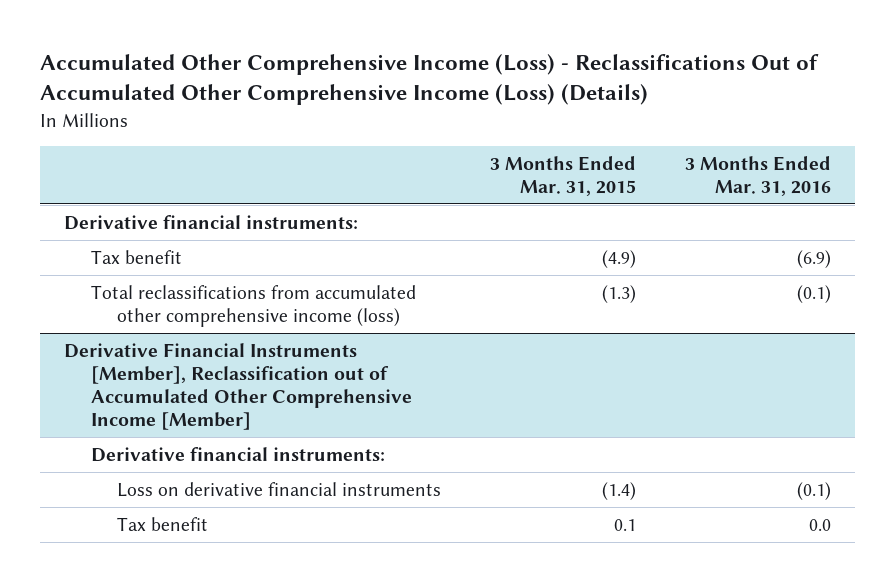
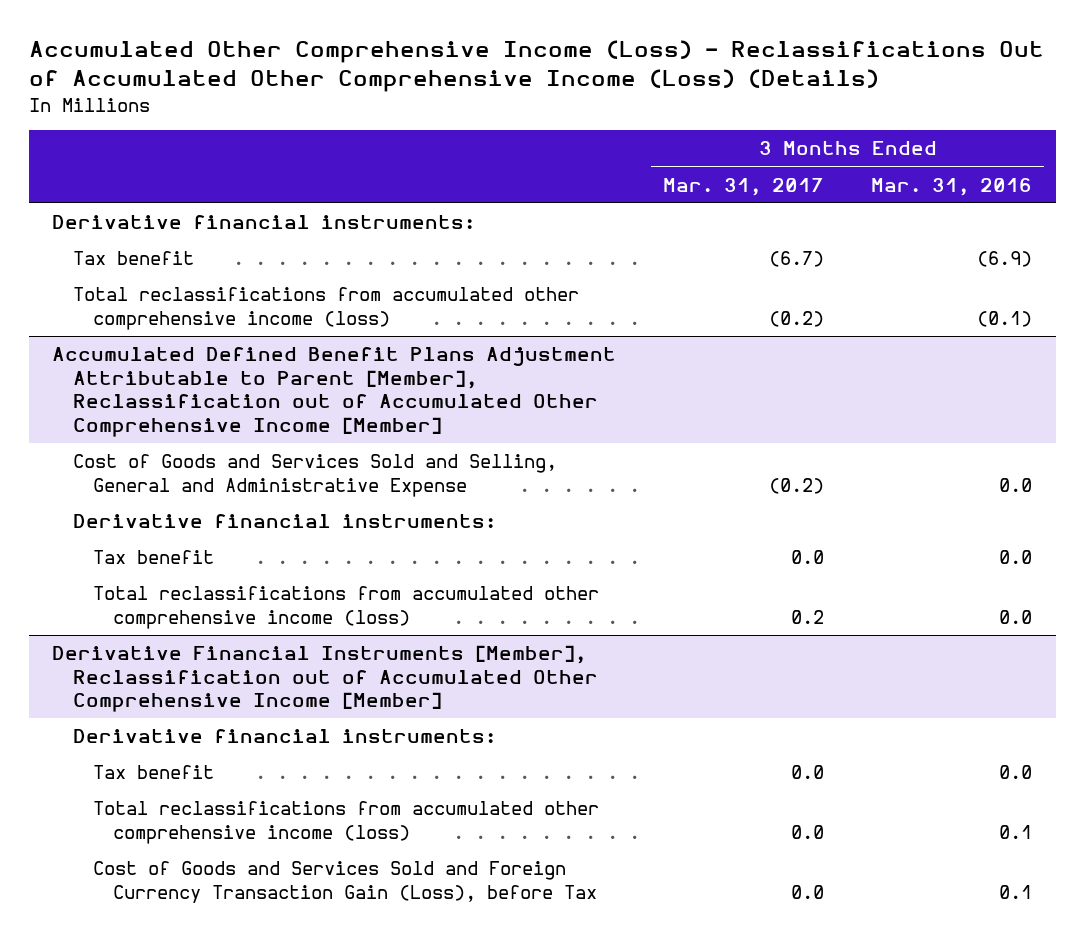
- | 3 Months Ended Mar. 31, 2015 | 3 Months Ended Mar. 31, 2016
+ | 3 Months Ended Mar. 31, 2017 | 3 Months Ended Mar. 31, 2016
+ Accumulated Defined Benefit Plans Adjustment Attributable to Parent [Member], Reclassification out of Accumulated Other Comprehensive Income [Member]
+ Cost of Goods and Services Sold and Selling, General and Administrative Expense | (0.2) | 0.0
+ Derivative financial instruments:
+ Tax benefit | 0.0 | 0.0
+ Total reclassifications from accumulated other comprehensive income (loss) | 0.2 | 0.0
@ Derivative Financial Instruments [Member], Reclassification out of Accumulated Other Comprehensive Income [Member]
- Loss on derivative financial instruments | (1.4) | (0.1)
+ Total reclassifications from accumulated other comprehensive income (loss) | 0.0 | 0.1
+ Cost of Goods and Services Sold and Foreign Currency Transaction Gain (Loss), before Tax | 0.0 | 0.1

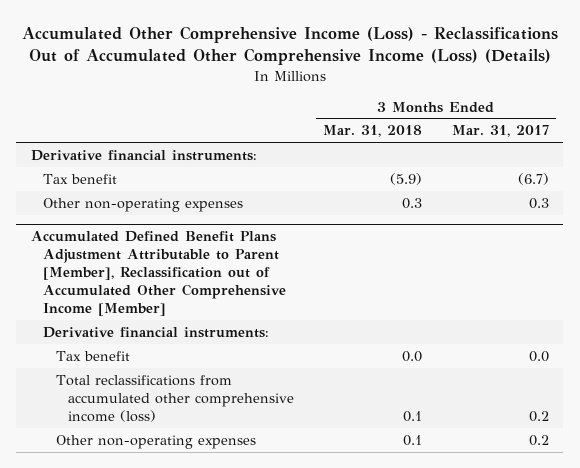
- | 3 Months Ended Mar. 31, 2017 | 3 Months Ended Mar. 31, 2016
+ | 3 Months Ended Mar. 31, 2018 | 3 Months Ended Mar. 31, 2017
- Total reclassifications from accumulated other comprehensive income (loss) | (0.2) | (0.1)
+ Other non-operating expenses | 0.3 | 0.3
@ Accumulated Defined Benefit Plans Adjustment Attributable to Parent [Member], Reclassification out of Accumulated Other Comprehensive Income [Member]
- Cost of Goods and Services Sold and Selling, General and Administrative Expense | (0.2) | 0.0
- Derivative Financial Instruments [Member], Reclassification out of Accumulated Other Comprehensive Income [Member]
- Derivative financial instruments:
- Tax benefit | 0.0 | 0.0
- Total reclassifications from accumulated other comprehensive income (loss) | 0.0 | 0.1
- Cost of Goods and Services Sold and Foreign Currency Transaction Gain (Loss), before Tax | 0.0 | 0.1
@ Accumulated Defined Benefit Plans Adjustment Attributable to Parent [Member], Reclassification out of Accumulated Other Comprehensive Income [Member]
+ Other non-operating expenses | 0.1 | 0.2

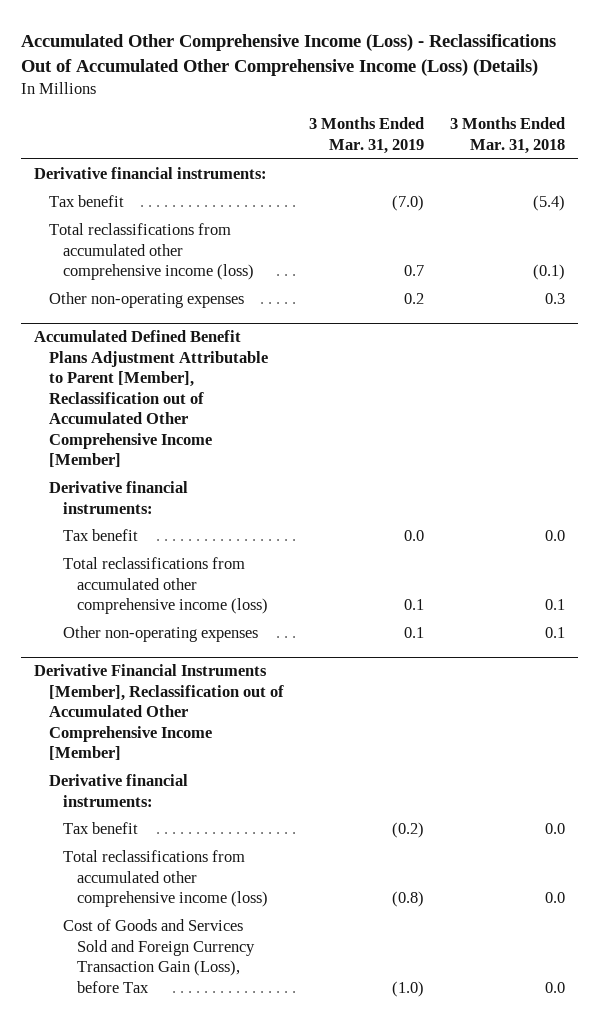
- | 3 Months Ended Mar. 31, 2018 | 3 Months Ended Mar. 31, 2017
+ | 3 Months Ended Mar. 31, 2019 | 3 Months Ended Mar. 31, 2018
- Tax benefit | (5.9) | (6.7)
+ Tax benefit | (7.0) | (5.4)
+ Total reclassifications from accumulated other comprehensive income (loss) | 0.7 | (0.1)
+ Derivative Financial Instruments [Member], Reclassification out of Accumulated Other Comprehensive Income [Member]
+ Derivative financial instruments:
+ Tax benefit | (0.2) | 0.0
+ Total reclassifications from accumulated other comprehensive income (loss) | (0.8) | 0.0
+ Cost of Goods and Services Sold and Foreign Currency Transaction Gain (Loss), before Tax | (1.0) | 0.0

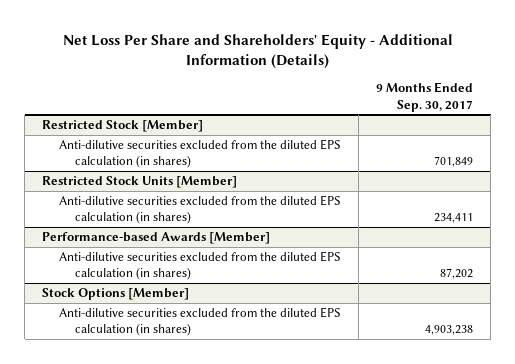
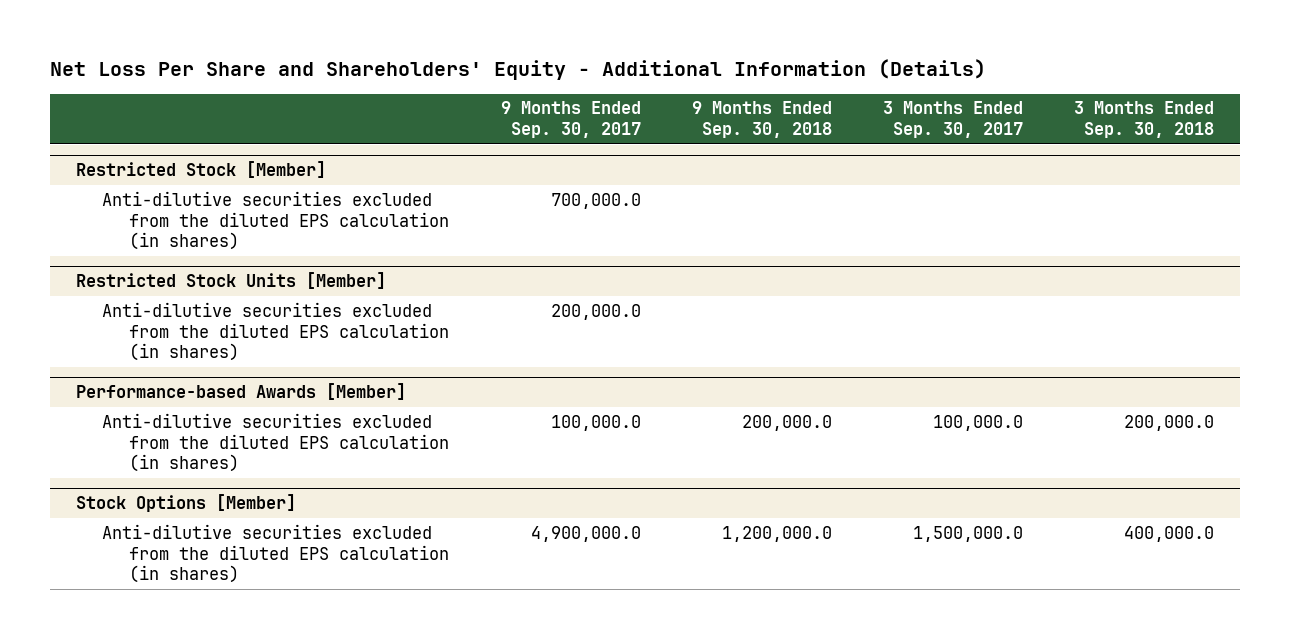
- | 9 Months Ended Sep. 30, 2017
+ | 9 Months Ended Sep. 30, 2017 | 9 Months Ended Sep. 30, 2018 | 3 Months Ended Sep. 30, 2017 | 3 Months Ended Sep. 30, 2018
@ Restricted Stock [Member]
- Anti-dilutive securities excluded from the diluted EPS calculation (in shares) | 701,849
+ Anti-dilutive securities excluded from the diluted EPS calculation (in shares) | 700,000.0 | | |
@ Restricted Stock Units [Member]
- Anti-dilutive securities excluded from the diluted EPS calculation (in shares) | 234,411
+ Anti-dilutive securities excluded from the diluted EPS calculation (in shares) | 200,000.0 | | |
@ Performance-based Awards [Member]
- Anti-dilutive securities excluded from the diluted EPS calculation (in shares) | 87,202
+ Anti-dilutive securities excluded from the diluted EPS calculation (in shares) | 100,000.0 | 200,000.0 | 100,000.0 | 200,000.0
@ Stock Options [Member]
- Anti-dilutive securities excluded from the diluted EPS calculation (in shares) | 4,903,238
+ Anti-dilutive securities excluded from the diluted EPS calculation (in shares) | 4,900,000.0 | 1,200,000.0 | 1,500,000.0 | 400,000.0

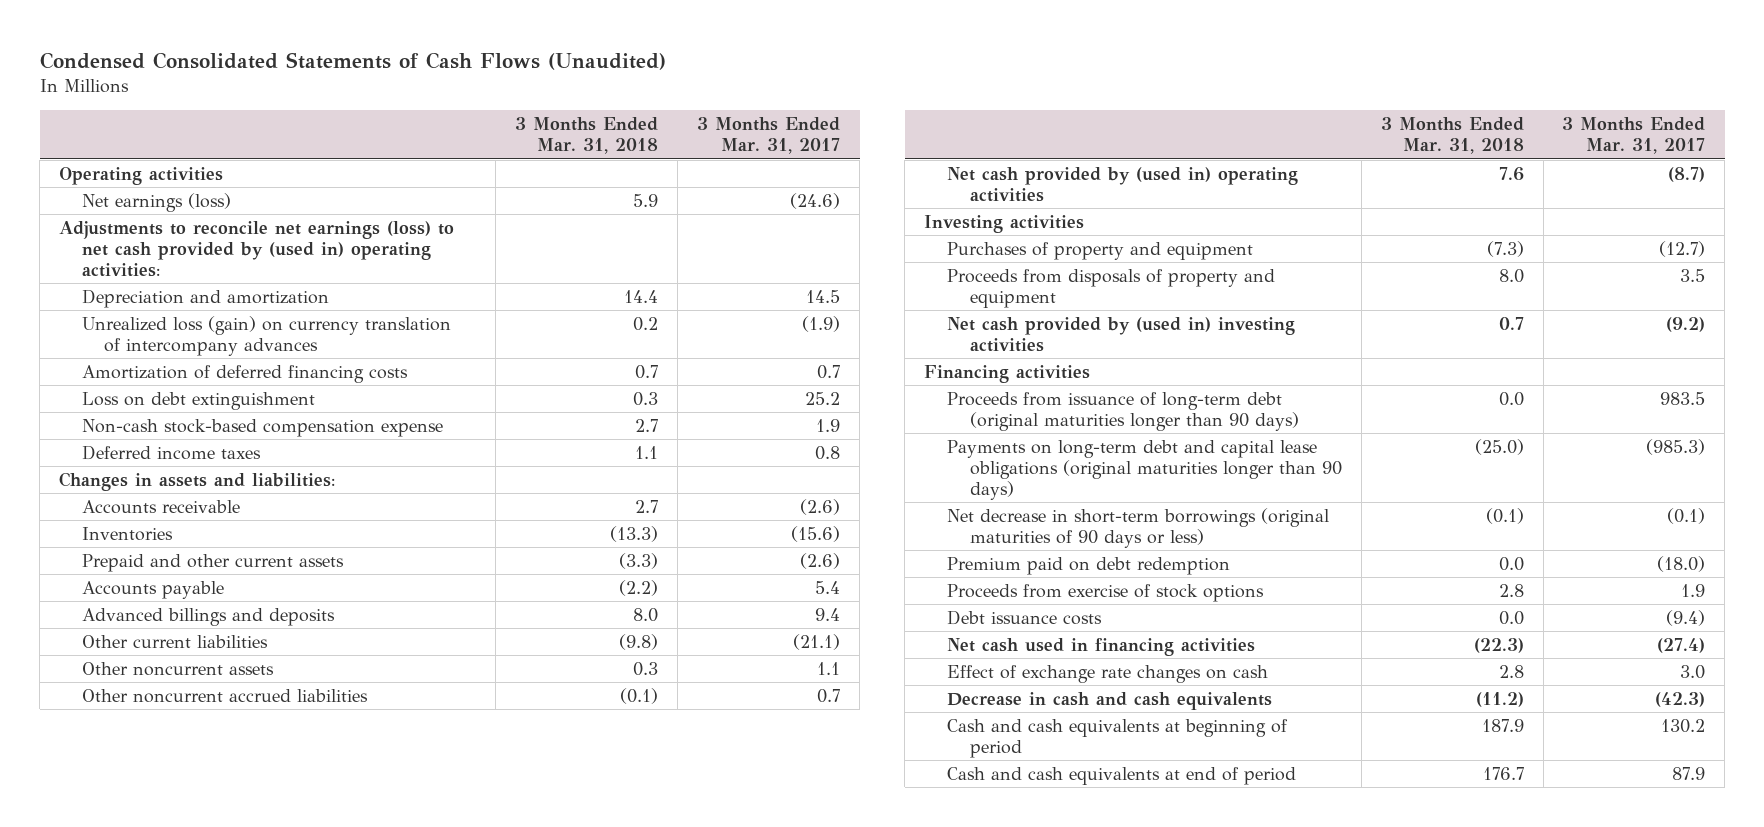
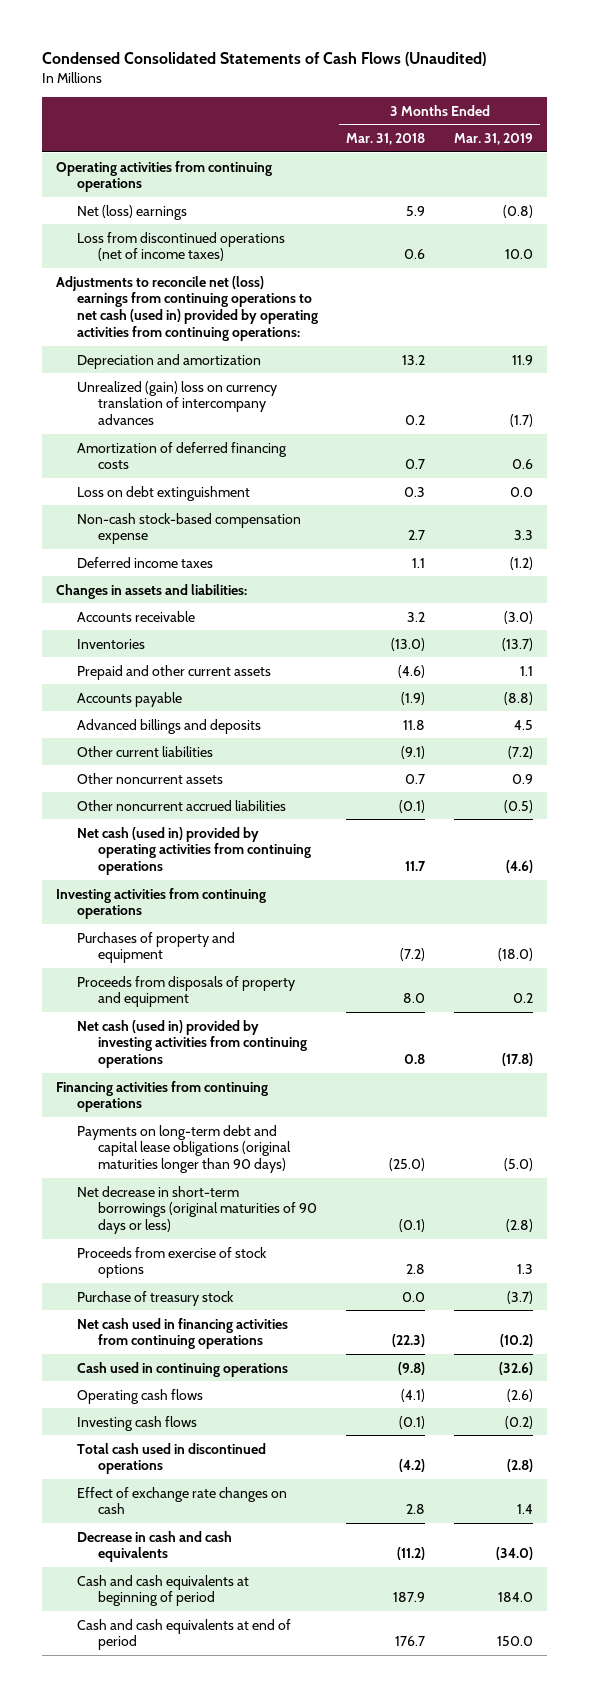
- | 3 Months Ended Mar. 31, 2018 | 3 Months Ended Mar. 31, 2017
+ | 3 Months Ended Mar. 31, 2018 | 3 Months Ended Mar. 31, 2019
- Operating activities
- Net earnings (loss) | 5.9 | (24.6)
- Adjustments to reconcile net earnings (loss) to net cash provided by (used in) operating activities:
- Depreciation and amortization | 14.4 | 14.5
- Unrealized loss (gain) on currency translation of intercompany advances | 0.2 | (1.9)
+ Operating activities from continuing operations
+ Net (loss) earnings | 5.9 | (0.8)
+ Loss from discontinued operations (net of income taxes) | 0.6 | 10.0
+ Adjustments to reconcile net (loss) earnings from continuing operations to net cash (used in) provided by operating activities from continuing operations:
+ Depreciation and amortization | 13.2 | 11.9
+ Unrealized (gain) loss on currency translation of intercompany advances | 0.2 | (1.7)
- Accounts receivable | 2.7 | (2.6)
- Inventories | (13.3) | (15.6)
- Prepaid and other current assets | (3.3) | (2.6)
- Accounts payable | (2.2) | 5.4
- Advanced billings and deposits | 8.0 | 9.4
- Other current liabilities | (9.8) | (21.1)
- Other noncurrent assets | 0.3 | 1.1
+ Accounts receivable | 3.2 | (3.0)
+ Inventories | (13.0) | (13.7)
+ Prepaid and other current assets | (4.6) | 1.1
+ Accounts payable | (1.9) | (8.8)
+ Advanced billings and deposits | 11.8 | 4.5
+ Other current liabilities | (9.1) | (7.2)
+ Other noncurrent assets | 0.7 | 0.9
- Net cash provided by (used in) operating activities | 7.6 | (8.7)
- Investing activities
- Purchases of property and equipment | (7.3) | (12.7)
+ Net cash (used in) provided by operating activities from continuing operations | 11.7 | (4.6)
+ Investing activities from continuing operations
+ Purchases of property and equipment | (7.2) | (18.0)
- Net cash provided by (used in) investing activities | 0.7 | (9.2)
- Financing activities
- Proceeds from issuance of long-term debt (original maturities longer than 90 days) | 0.0 | 983.5
+ Net cash (used in) provided by investing activities from continuing operations | 0.8 | (17.8)
+ Financing activities from continuing operations
- Premium paid on debt redemption | 0.0 | (18.0)
- Debt issuance costs | 0.0 | (9.4)
- Net cash used in financing activities | (22.3) | (27.4)
+ Purchase of treasury stock | 0.0 | (3.7)
+ Net cash used in financing activities from continuing operations | (22.3) | (10.2)
+ Cash used in continuing operations | (9.8) | (32.6)
+ Operating cash flows | (4.1) | (2.6)
+ Investing cash flows | (0.1) | (0.2)
+ Total cash used in discontinued operations | (4.2) | (2.8)

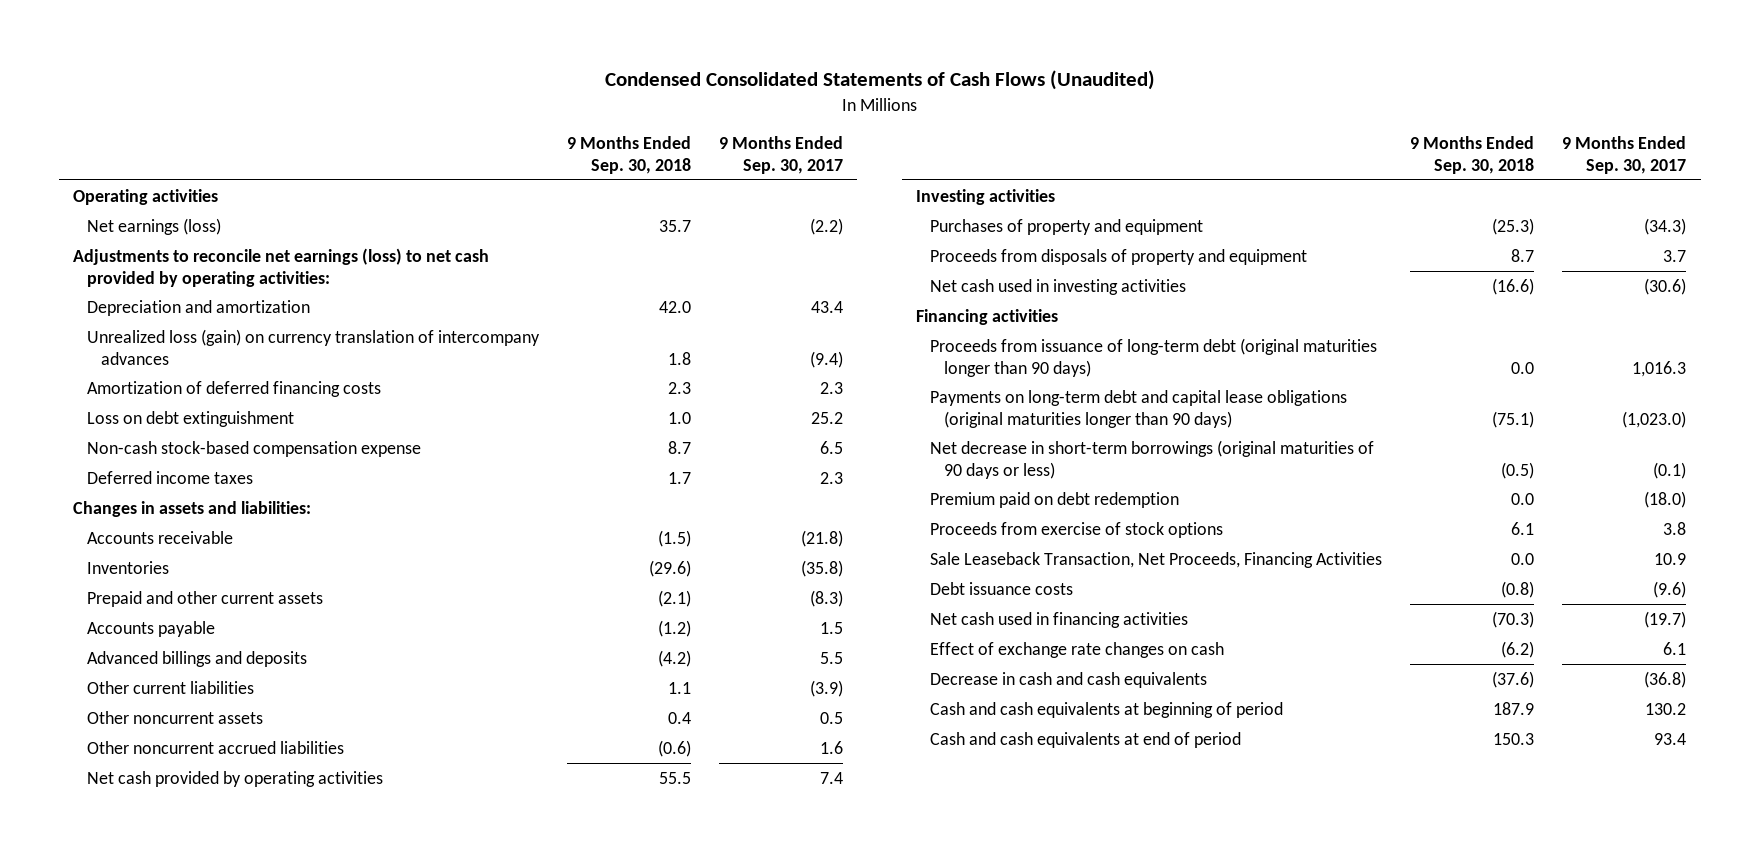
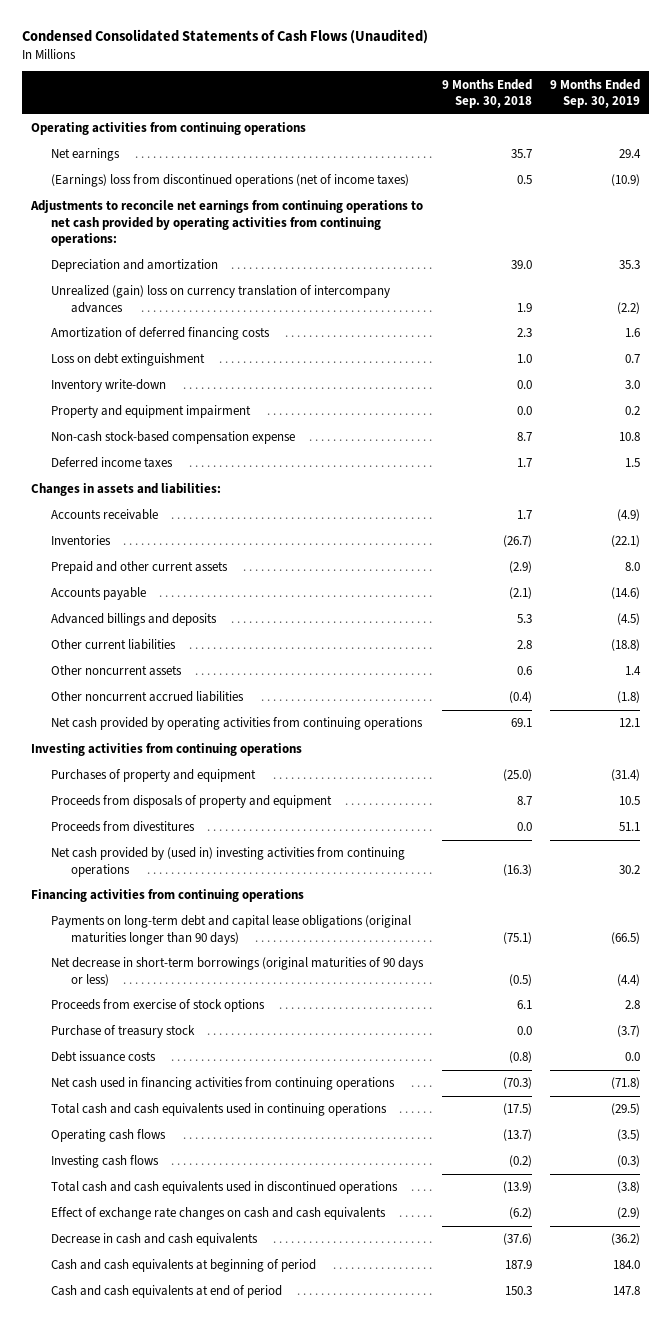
- | 9 Months Ended Sep. 30, 2018 | 9 Months Ended Sep. 30, 2017
+ | 9 Months Ended Sep. 30, 2018 | 9 Months Ended Sep. 30, 2019
- Operating activities
- Net earnings (loss) | 35.7 | (2.2)
- Adjustments to reconcile net earnings (loss) to net cash provided by operating activities:
- Depreciation and amortization | 42.0 | 43.4
- Unrealized loss (gain) on currency translation of intercompany advances | 1.8 | (9.4)
+ Operating activities from continuing operations
+ Net earnings | 35.7 | 29.4
+ (Earnings) loss from discontinued operations (net of income taxes) | 0.5 | (10.9)
+ Adjustments to reconcile net earnings from continuing operations to net cash provided by operating activities from continuing operations:
+ Depreciation and amortization | 39.0 | 35.3
+ Unrealized (gain) loss on currency translation of intercompany advances | 1.9 | (2.2)
+ Inventory write-down | 0.0 | 3.0
+ Property and equipment impairment | 0.0 | 0.2
- Accounts receivable | (1.5) | (21.8)
- Inventories | (29.6) | (35.8)
- Prepaid and other current assets | (2.1) | (8.3)
- Accounts payable | (1.2) | 1.5
- Advanced billings and deposits | (4.2) | 5.5
- Other current liabilities | 1.1 | (3.9)
- Other noncurrent assets | 0.4 | 0.5
- Other noncurrent accrued liabilities | (0.6) | 1.6
- Net cash provided by operating activities | 55.5 | 7.4
- Investing activities
- Purchases of property and equipment | (25.3) | (34.3)
+ Accounts receivable | 1.7 | (4.9)
+ Inventories | (26.7) | (22.1)
+ Prepaid and other current assets | (2.9) | 8.0
+ Accounts payable | (2.1) | (14.6)
+ Advanced billings and deposits | 5.3 | (4.5)
+ Other current liabilities | 2.8 | (18.8)
+ Other noncurrent assets | 0.6 | 1.4
+ Other noncurrent accrued liabilities | (0.4) | (1.8)
+ Net cash provided by operating activities from continuing operations | 69.1 | 12.1
+ Investing activities from continuing operations
+ Purchases of property and equipment | (25.0) | (31.4)
- Net cash used in investing activities | (16.6) | (30.6)
- Financing activities
- Proceeds from issuance of long-term debt (original maturities longer than 90 days) | 0.0 | 1,016.3
+ Proceeds from divestitures | 0.0 | 51.1
+ Net cash provided by (used in) investing activities from continuing operations | (16.3) | 30.2
+ Financing activities from continuing operations
- Premium paid on debt redemption | 0.0 | (18.0)
- Sale Leaseback Transaction, Net Proceeds, Financing Activities | 0.0 | 10.9
+ Purchase of treasury stock | 0.0 | (3.7)
- Net cash used in financing activities | (70.3) | (19.7)
- Effect of exchange rate changes on cash | (6.2) | 6.1
+ Net cash used in financing activities from continuing operations | (70.3) | (71.8)
+ Total cash and cash equivalents used in continuing operations | (17.5) | (29.5)
+ Operating cash flows | (13.7) | (3.5)
+ Investing cash flows | (0.2) | (0.3)
+ Total cash and cash equivalents used in discontinued operations | (13.9) | (3.8)
+ Effect of exchange rate changes on cash and cash equivalents | (6.2) | (2.9)

